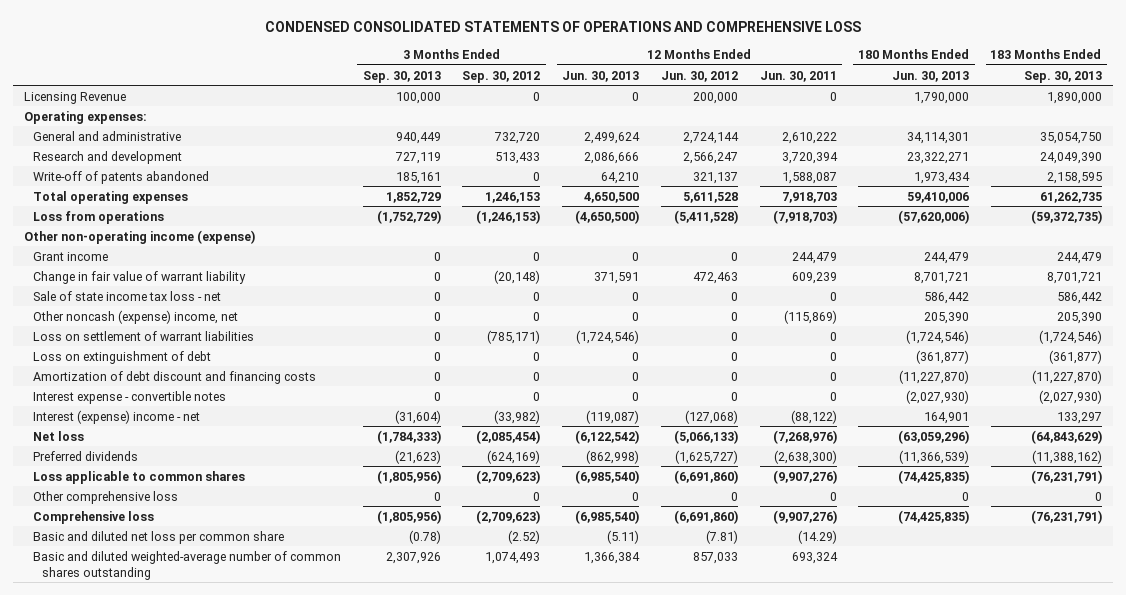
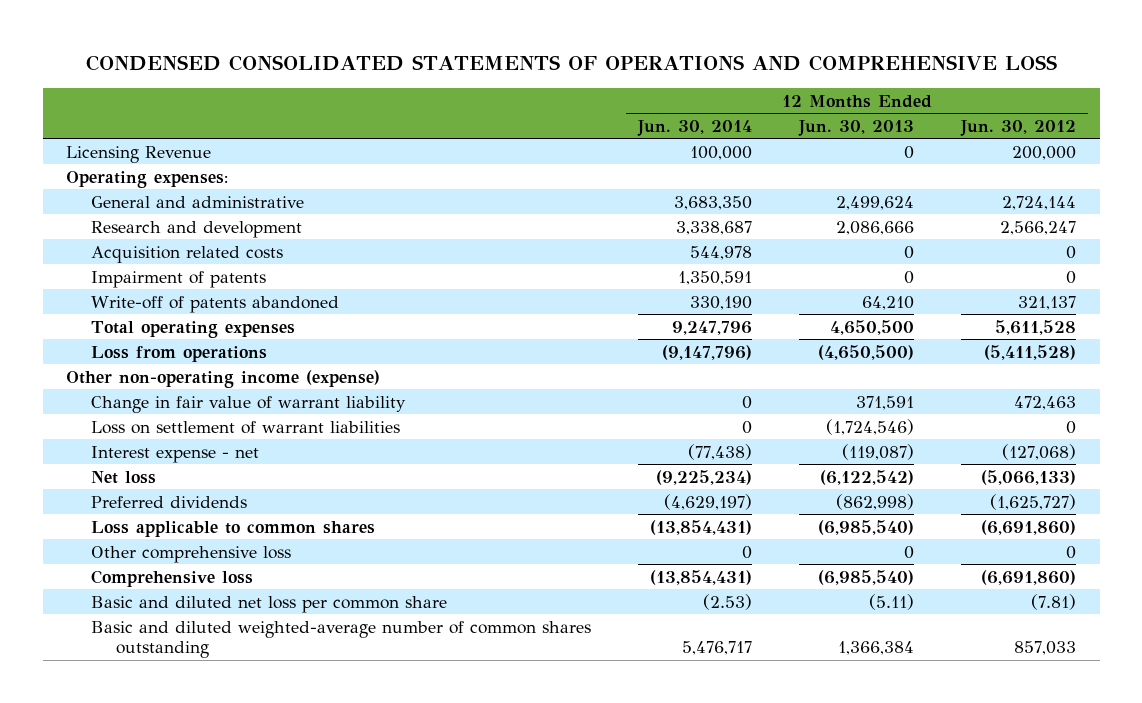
- | 3 Months Ended Sep. 30, 2013 | 3 Months Ended Sep. 30, 2012 | 12 Months Ended Jun. 30, 2013 | 12 Months Ended Jun. 30, 2012 | 12 Months Ended Jun. 30, 2011 | 180 Months Ended Jun. 30, 2013 | 183 Months Ended Sep. 30, 2013
+ | 12 Months Ended Jun. 30, 2014 | 12 Months Ended Jun. 30, 2013 | 12 Months Ended Jun. 30, 2012
+ Acquisition related costs | 544,978 | 0 | 0
+ Impairment of patents | 1,350,591 | 0 | 0
- Grant income | 0 | 0 | 0 | 0 | 244,479 | 244,479 | 244,479
- Sale of state income tax loss - net | 0 | 0 | 0 | 0 | 0 | 586,442 | 586,442
- Other noncash (expense) income, net | 0 | 0 | 0 | 0 | (115,869) | 205,390 | 205,390
- Loss on extinguishment of debt | 0 | 0 | 0 | 0 | 0 | (361,877) | (361,877)
- Amortization of debt discount and financing costs | 0 | 0 | 0 | 0 | 0 | (11,227,870) | (11,227,870)
- Interest expense - convertible notes | 0 | 0 | 0 | 0 | 0 | (2,027,930) | (2,027,930)
- Interest (expense) income - net | (31,604) | (33,982) | (119,087) | (127,068) | (88,122) | 164,901 | 133,297
+ Interest expense - net | (77,438) | (119,087) | (127,068)

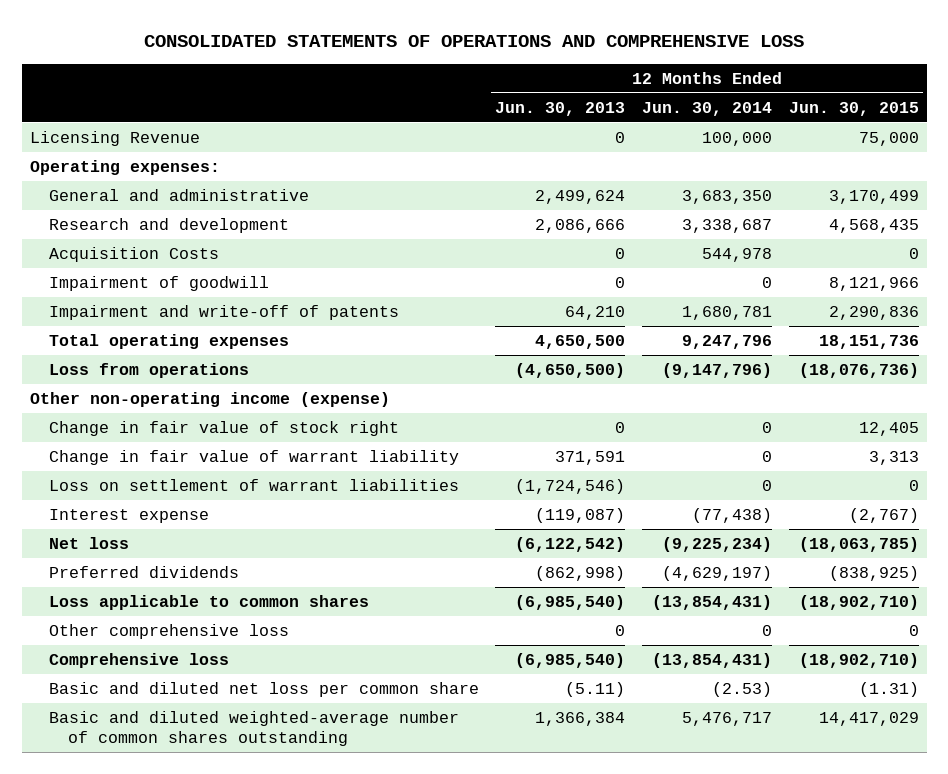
- CONDENSED CONSOLIDATED STATEMENTS OF OPERATIONS AND COMPREHENSIVE LOSS
+ CONSOLIDATED STATEMENTS OF OPERATIONS AND COMPREHENSIVE LOSS
- | 12 Months Ended Jun. 30, 2014 | 12 Months Ended Jun. 30, 2013 | 12 Months Ended Jun. 30, 2012
+ | 12 Months Ended Jun. 30, 2013 | 12 Months Ended Jun. 30, 2014 | 12 Months Ended Jun. 30, 2015
- Acquisition related costs | 544,978 | 0 | 0
- Impairment of patents | 1,350,591 | 0 | 0
- Write-off of patents abandoned | 330,190 | 64,210 | 321,137
+ Acquisition Costs | 0 | 544,978 | 0
+ Impairment of goodwill | 0 | 0 | 8,121,966
+ Impairment and write-off of patents | 64,210 | 1,680,781 | 2,290,836
+ Change in fair value of stock right | 0 | 0 | 12,405
- Interest expense - net | (77,438) | (119,087) | (127,068)
+ Interest expense | (119,087) | (77,438) | (2,767)

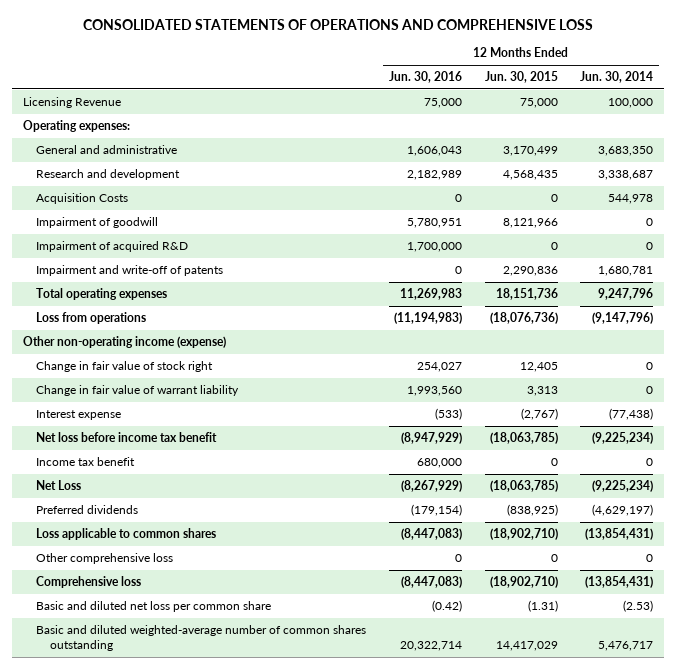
- | 12 Months Ended Jun. 30, 2013 | 12 Months Ended Jun. 30, 2014 | 12 Months Ended Jun. 30, 2015
+ | 12 Months Ended Jun. 30, 2016 | 12 Months Ended Jun. 30, 2015 | 12 Months Ended Jun. 30, 2014
+ Impairment of acquired R&D | 1,700,000 | 0 | 0
- Loss on settlement of warrant liabilities | (1,724,546) | 0 | 0
- Net loss | (6,122,542) | (9,225,234) | (18,063,785)
+ Net loss before income tax benefit | (8,947,929) | (18,063,785) | (9,225,234)
+ Income tax benefit | 680,000 | 0 | 0
+ Net Loss | (8,267,929) | (18,063,785) | (9,225,234)

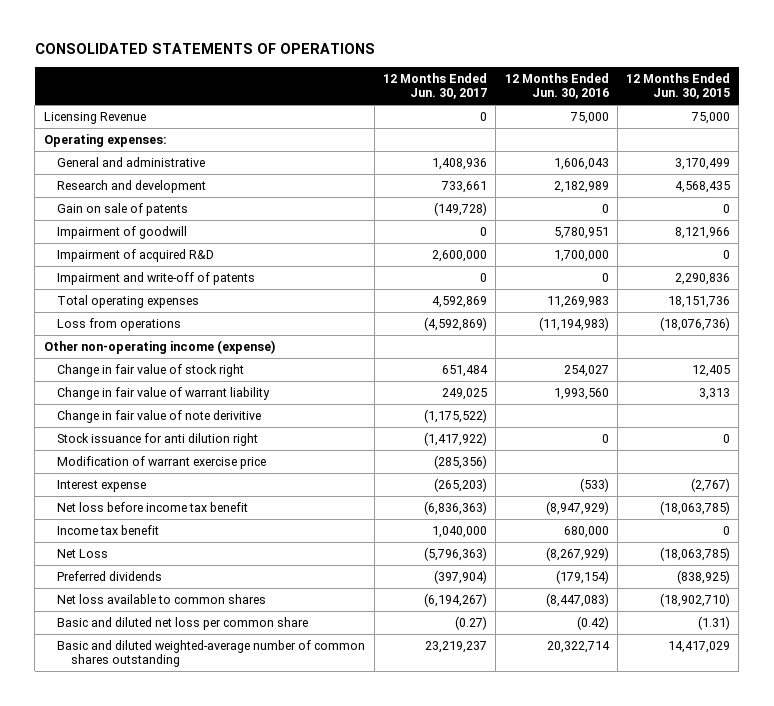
- CONSOLIDATED STATEMENTS OF OPERATIONS AND COMPREHENSIVE LOSS
+ CONSOLIDATED STATEMENTS OF OPERATIONS
- | 12 Months Ended Jun. 30, 2016 | 12 Months Ended Jun. 30, 2015 | 12 Months Ended Jun. 30, 2014
+ | 12 Months Ended Jun. 30, 2017 | 12 Months Ended Jun. 30, 2016 | 12 Months Ended Jun. 30, 2015
- Acquisition Costs | 0 | 0 | 544,978
+ Gain on sale of patents | (149,728) | 0 | 0
+ Change in fair value of note derivitive | (1,175,522) | |
+ Stock issuance for anti dilution right | (1,417,922) | 0 | 0
+ Modification of warrant exercise price | (285,356) | |
- Loss applicable to common shares | (8,447,083) | (18,902,710) | (13,854,431)
- Other comprehensive loss | 0 | 0 | 0
- Comprehensive loss | (8,447,083) | (18,902,710) | (13,854,431)
+ Net loss available to common shares | (6,194,267) | (8,447,083) | (18,902,710)

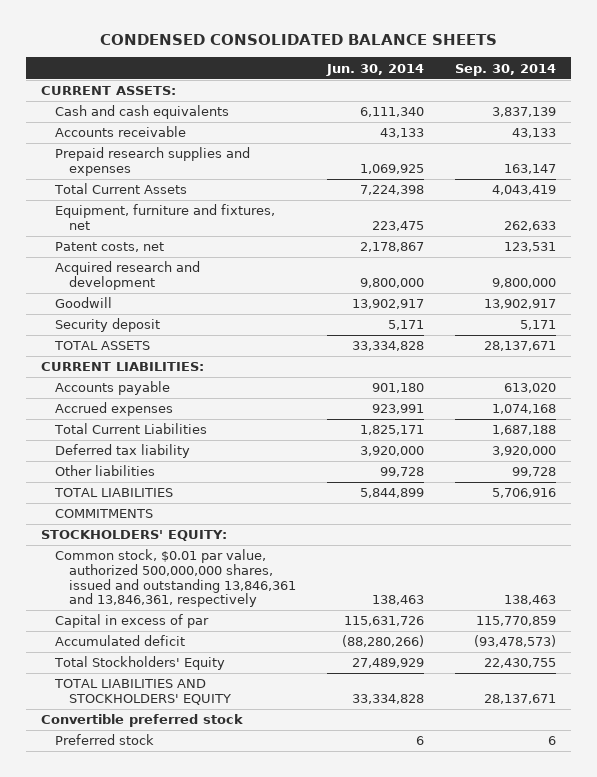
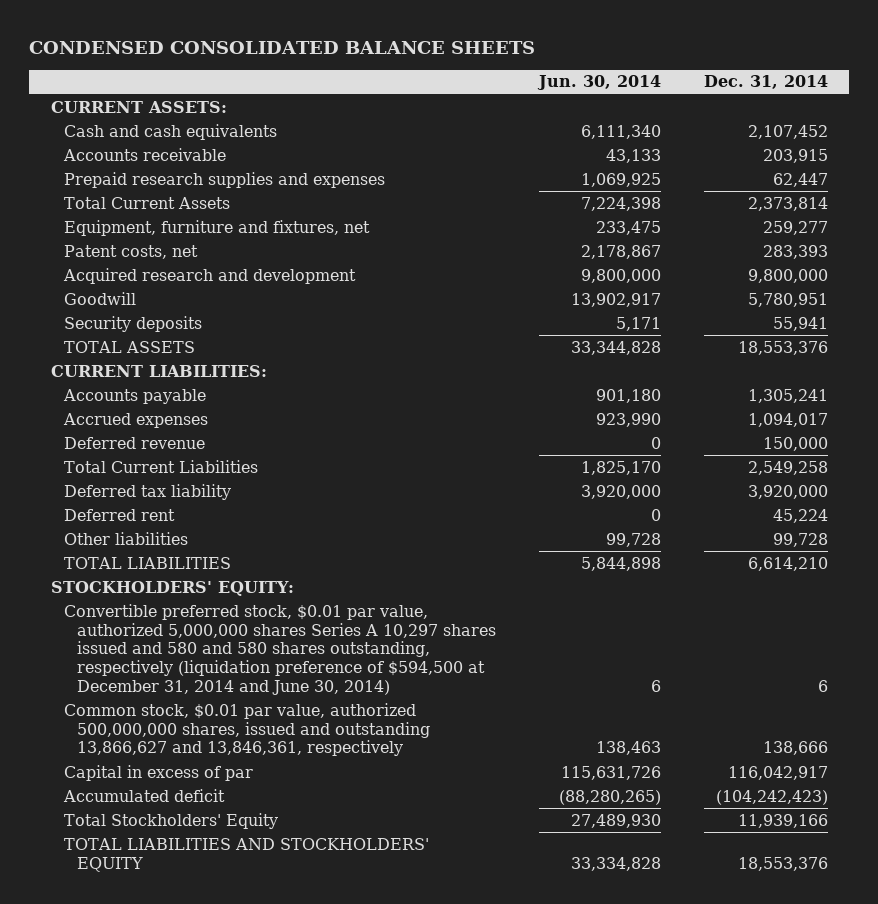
- | Jun. 30, 2014 | Sep. 30, 2014
+ | Jun. 30, 2014 | Dec. 31, 2014
- Equipment, furniture and fixtures, net | 223,475 | 262,633
+ Equipment, furniture and fixtures, net | 233,475 | 259,277
- Security deposit | 5,171 | 5,171
- TOTAL ASSETS | 33,334,828 | 28,137,671
+ Security deposits | 5,171 | 55,941
+ TOTAL ASSETS | 33,344,828 | 18,553,376
- Accrued expenses | 923,991 | 1,074,168
- Total Current Liabilities | 1,825,171 | 1,687,188
+ Accrued expenses | 923,990 | 1,094,017
+ Deferred revenue | 0 | 150,000
+ Total Current Liabilities | 1,825,170 | 2,549,258
+ Deferred rent | 0 | 45,224
- TOTAL LIABILITIES | 5,844,899 | 5,706,916
- COMMITMENTS
+ TOTAL LIABILITIES | 5,844,898 | 6,614,210
- Common stock, $0.01 par value, authorized 500,000,000 shares, issued and outstanding 13,846,361 and 13,846,361, respectively | 138,463 | 138,463
+ Convertible preferred stock, $0.01 par value, authorized 5,000,000 shares Series A 10,297 shares issued and 580 and 580 shares outstanding, respectively (liquidation preference of $594,500 at December 31, 2014 and June 30, 2014) | 6 | 6
+ Common stock, $0.01 par value, authorized 500,000,000 shares, issued and outstanding 13,866,627 and 13,846,361, respectively | 138,463 | 138,666
- Accumulated deficit | (88,280,266) | (93,478,573)
- Total Stockholders' Equity | 27,489,929 | 22,430,755
+ Accumulated deficit | (88,280,265) | (104,242,423)
+ Total Stockholders' Equity | 27,489,930 | 11,939,166
- Convertible preferred stock
- Preferred stock | 6 | 6

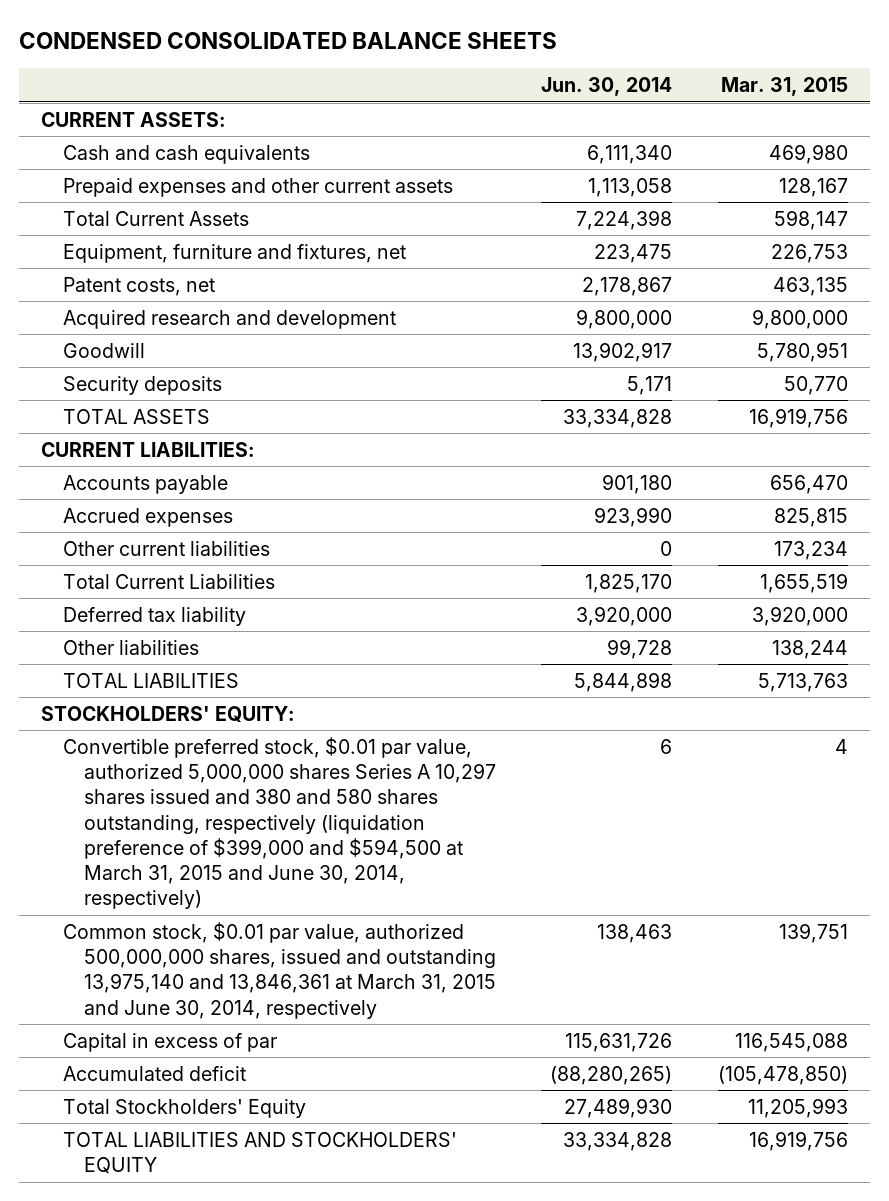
- | Jun. 30, 2014 | Dec. 31, 2014
+ | Jun. 30, 2014 | Mar. 31, 2015
- Accounts receivable | 43,133 | 203,915
- Prepaid research supplies and expenses | 1,069,925 | 62,447
+ Prepaid expenses and other current assets | 1,113,058 | 128,167
- Equipment, furniture and fixtures, net | 233,475 | 259,277
+ Equipment, furniture and fixtures, net | 223,475 | 226,753
- TOTAL ASSETS | 33,344,828 | 18,553,376
+ TOTAL ASSETS | 33,334,828 | 16,919,756
- Deferred revenue | 0 | 150,000
+ Other current liabilities | 0 | 173,234
- Deferred rent | 0 | 45,224
- Convertible preferred stock, $0.01 par value, authorized 5,000,000 shares Series A 10,297 shares issued and 580 and 580 shares outstanding, respectively (liquidation preference of $594,500 at December 31, 2014 and June 30, 2014) | 6 | 6
- Common stock, $0.01 par value, authorized 500,000,000 shares, issued and outstanding 13,866,627 and 13,846,361, respectively | 138,463 | 138,666
+ Convertible preferred stock, $0.01 par value, authorized 5,000,000 shares Series A 10,297 shares issued and 380 and 580 shares outstanding, respectively (liquidation preference of $399,000 and $594,500 at March 31, 2015 and June 30, 2014, respectively) | 6 | 4
+ Common stock, $0.01 par value, authorized 500,000,000 shares, issued and outstanding 13,975,140 and 13,846,361 at March 31, 2015 and June 30, 2014, respectively | 138,463 | 139,751

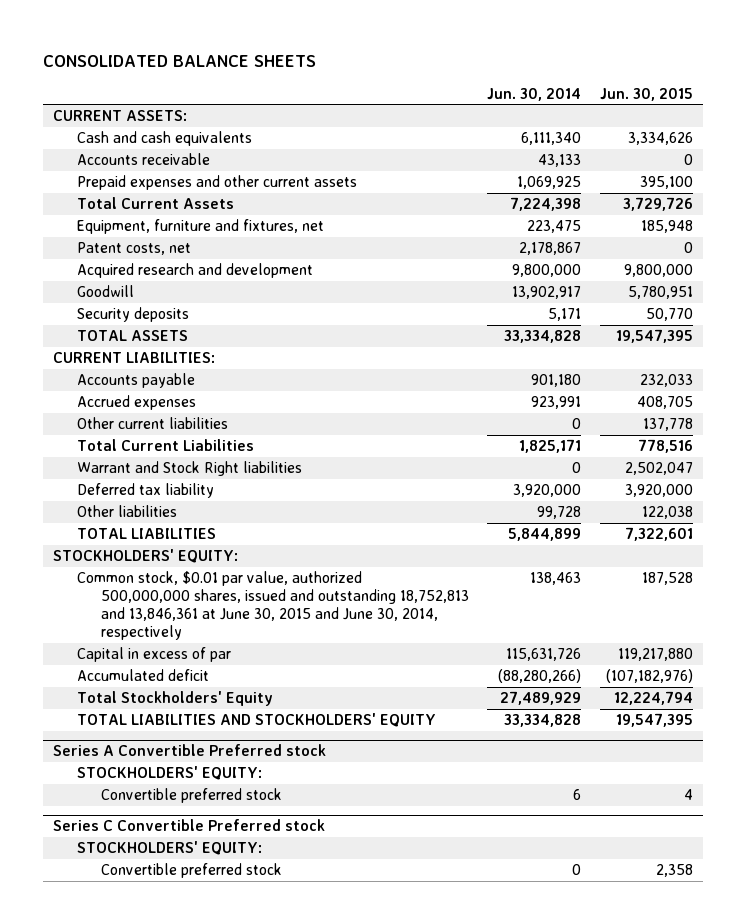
- CONDENSED CONSOLIDATED BALANCE SHEETS
+ CONSOLIDATED BALANCE SHEETS
- | Jun. 30, 2014 | Mar. 31, 2015
+ | Jun. 30, 2014 | Jun. 30, 2015
- Prepaid expenses and other current assets | 1,113,058 | 128,167
+ Accounts receivable | 43,133 | 0
+ Prepaid expenses and other current assets | 1,069,925 | 395,100
- Accrued expenses | 923,990 | 825,815
+ Accrued expenses | 923,991 | 408,705
- Total Current Liabilities | 1,825,170 | 1,655,519
+ Total Current Liabilities | 1,825,171 | 778,516
+ Warrant and Stock Right liabilities | 0 | 2,502,047
- TOTAL LIABILITIES | 5,844,898 | 5,713,763
+ TOTAL LIABILITIES | 5,844,899 | 7,322,601
- Convertible preferred stock, $0.01 par value, authorized 5,000,000 shares Series A 10,297 shares issued and 380 and 580 shares outstanding, respectively (liquidation preference of $399,000 and $594,500 at March 31, 2015 and June 30, 2014, respectively) | 6 | 4
- Common stock, $0.01 par value, authorized 500,000,000 shares, issued and outstanding 13,975,140 and 13,846,361 at March 31, 2015 and June 30, 2014, respectively | 138,463 | 139,751
+ Common stock, $0.01 par value, authorized 500,000,000 shares, issued and outstanding 18,752,813 and 13,846,361 at June 30, 2015 and June 30, 2014, respectively | 138,463 | 187,528
- Accumulated deficit | (88,280,265) | (105,478,850)
- Total Stockholders' Equity | 27,489,930 | 11,205,993
+ Accumulated deficit | (88,280,266) | (107,182,976)
+ Total Stockholders' Equity | 27,489,929 | 12,224,794
+ Series A Convertible Preferred stock
+ STOCKHOLDERS' EQUITY:
+ Convertible preferred stock | 6 | 4
+ Series C Convertible Preferred stock
+ STOCKHOLDERS' EQUITY:
+ Convertible preferred stock | 0 | 2,358

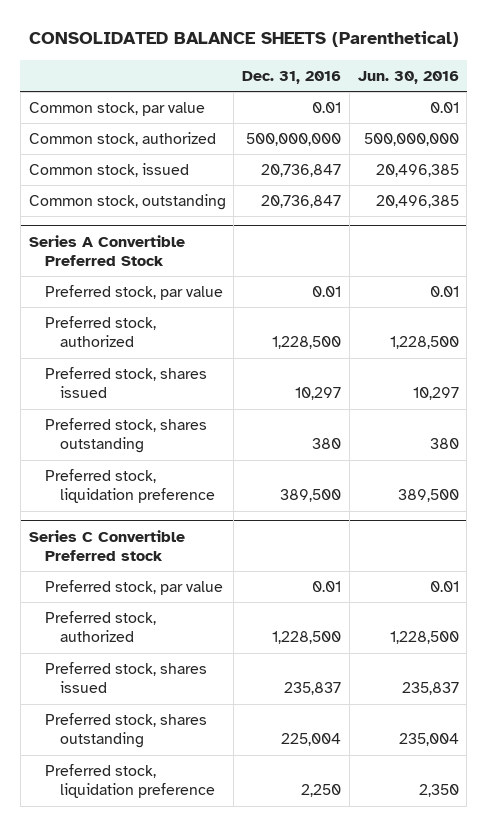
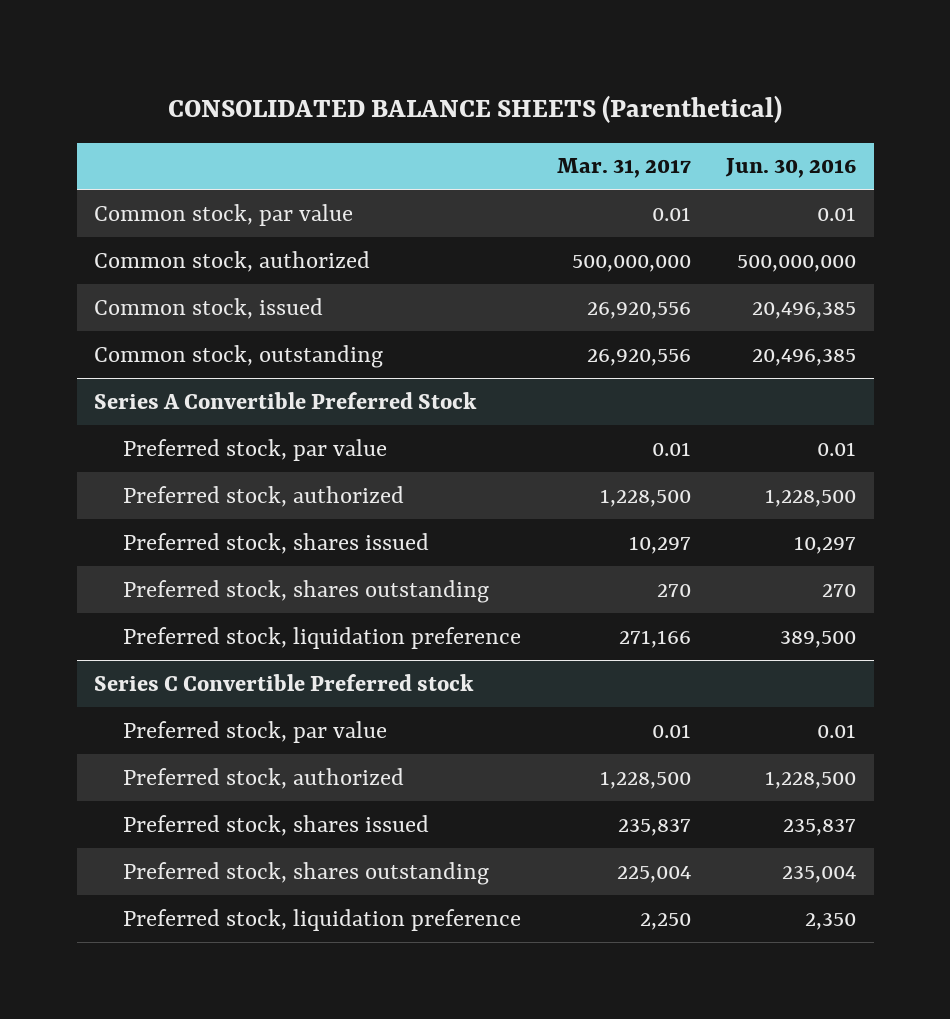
- | Dec. 31, 2016 | Jun. 30, 2016
+ | Mar. 31, 2017 | Jun. 30, 2016
@ Series A Convertible Preferred Stock
- Preferred stock, shares outstanding | 380 | 380
+ Preferred stock, shares outstanding | 270 | 270

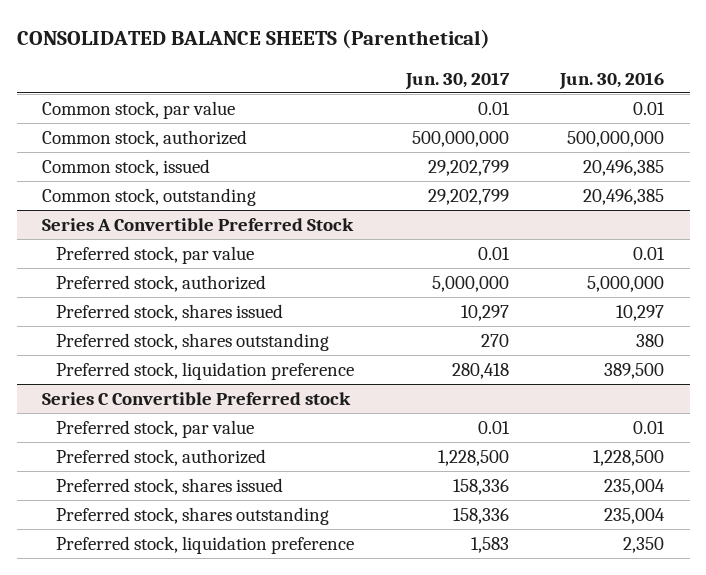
- | Mar. 31, 2017 | Jun. 30, 2016
+ | Jun. 30, 2017 | Jun. 30, 2016
@ Series A Convertible Preferred Stock
- Preferred stock, authorized | 1,228,500 | 1,228,500
+ Preferred stock, authorized | 5,000,000 | 5,000,000
- Preferred stock, shares outstanding | 270 | 270
+ Preferred stock, shares outstanding | 270 | 380
@ Series C Convertible Preferred stock
- Preferred stock, shares issued | 235,837 | 235,837
+ Preferred stock, shares issued | 158,336 | 235,004

